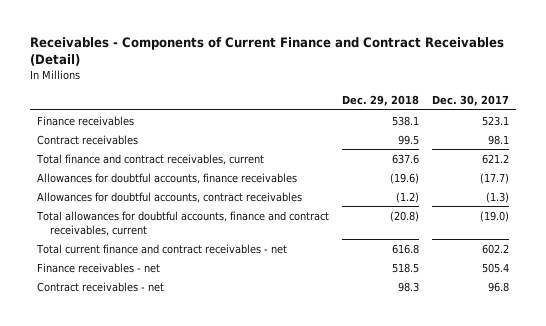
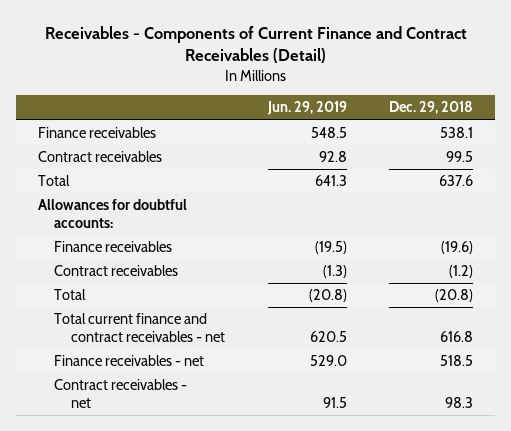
- | Dec. 29, 2018 | Dec. 30, 2017
+ | Jun. 29, 2019 | Dec. 29, 2018
- Total finance and contract receivables, current | 637.6 | 621.2
- Allowances for doubtful accounts, finance receivables | (19.6) | (17.7)
- Allowances for doubtful accounts, contract receivables | (1.2) | (1.3)
- Total allowances for doubtful accounts, finance and contract receivables, current | (20.8) | (19.0)
+ Total | 641.3 | 637.6
+ Allowances for doubtful accounts:
+ Finance receivables | (19.5) | (19.6)
+ Contract receivables | (1.3) | (1.2)
+ Total | (20.8) | (20.8)

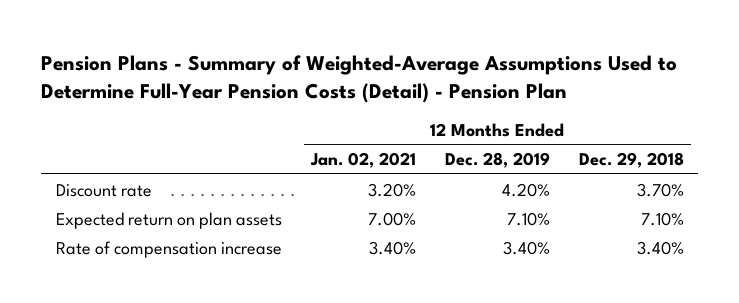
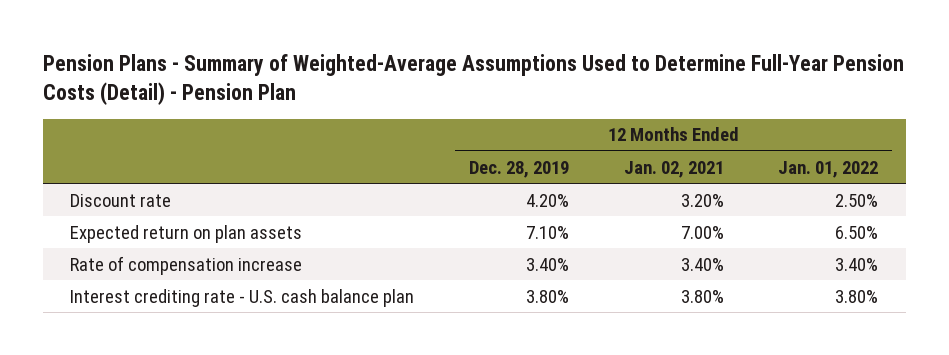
- | 12 Months Ended Jan. 02, 2021 | 12 Months Ended Dec. 28, 2019 | 12 Months Ended Dec. 29, 2018
+ | 12 Months Ended Dec. 28, 2019 | 12 Months Ended Jan. 02, 2021 | 12 Months Ended Jan. 01, 2022
+ Interest crediting rate - U.S. cash balance plan | 3.80% | 3.80% | 3.80%

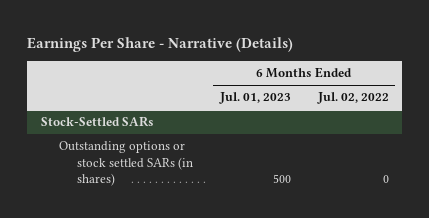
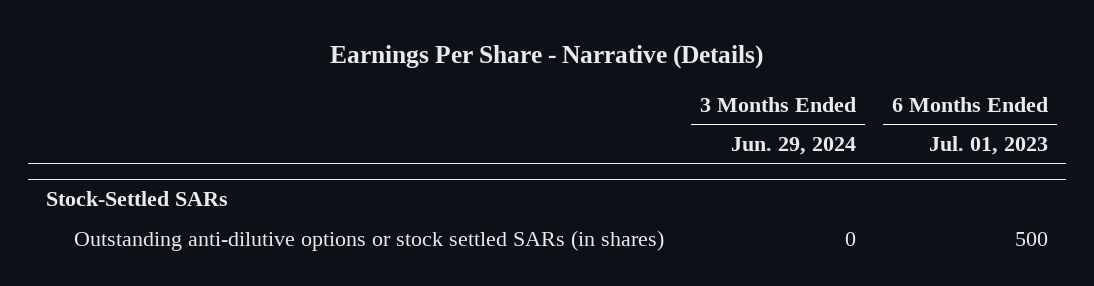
- | 6 Months Ended Jul. 01, 2023 | 6 Months Ended Jul. 02, 2022
+ | 3 Months Ended Jun. 29, 2024 | 6 Months Ended Jul. 01, 2023
@ Stock-Settled SARs
- Outstanding options or stock settled SARs (in shares) | 500 | 0
+ Outstanding anti-dilutive options or stock settled SARs (in shares) | 0 | 500

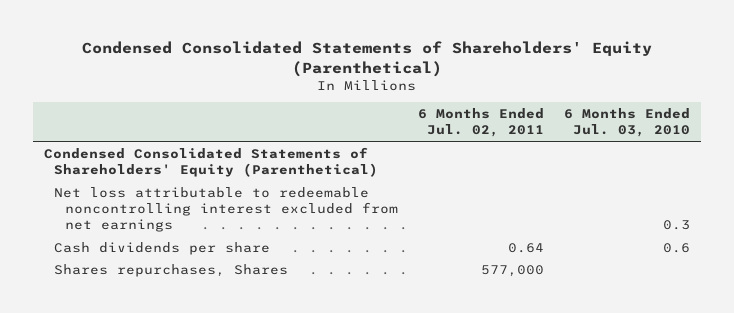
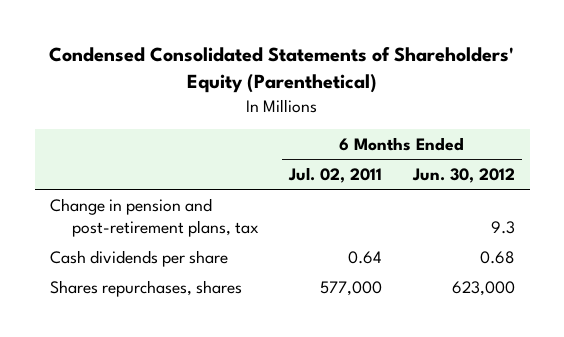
- | 6 Months Ended Jul. 02, 2011 | 6 Months Ended Jul. 03, 2010
+ | 6 Months Ended Jul. 02, 2011 | 6 Months Ended Jun. 30, 2012
- Condensed Consolidated Statements of Shareholders' Equity (Parenthetical)
- Net loss attributable to redeemable noncontrolling interest excluded from net earnings | | 0.3
+ Change in pension and post-retirement plans, tax | | 9.3
- Shares repurchases, Shares | 577,000 |
+ Shares repurchases, shares | 577,000 | 623,000

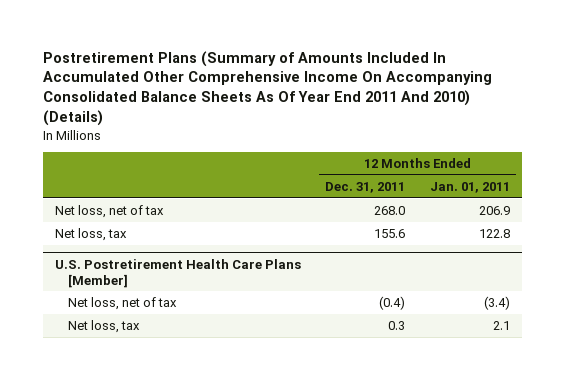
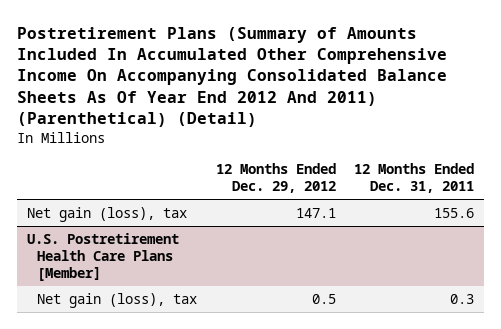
- Postretirement Plans (Summary of Amounts Included In Accumulated Other Comprehensive Income On Accompanying Consolidated Balance Sheets As Of Year End 2011 And 2010) (Details)
+ Postretirement Plans (Summary of Amounts Included In Accumulated Other Comprehensive Income On Accompanying Consolidated Balance Sheets As Of Year End 2012 And 2011) (Parenthetical) (Detail)
- | 12 Months Ended Dec. 31, 2011 | 12 Months Ended Jan. 01, 2011
+ | 12 Months Ended Dec. 29, 2012 | 12 Months Ended Dec. 31, 2011
- Net loss, net of tax | 268.0 | 206.9
- Net loss, tax | 155.6 | 122.8
+ Net gain (loss), tax | 147.1 | 155.6
@ U.S. Postretirement Health Care Plans [Member]
- Net loss, net of tax | (0.4) | (3.4)
- Net loss, tax | 0.3 | 2.1
+ Net gain (loss), tax | 0.5 | 0.3

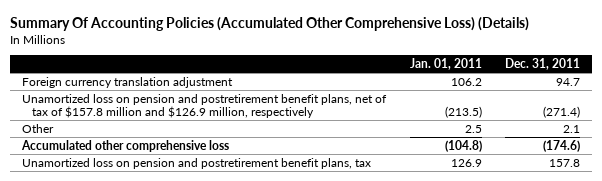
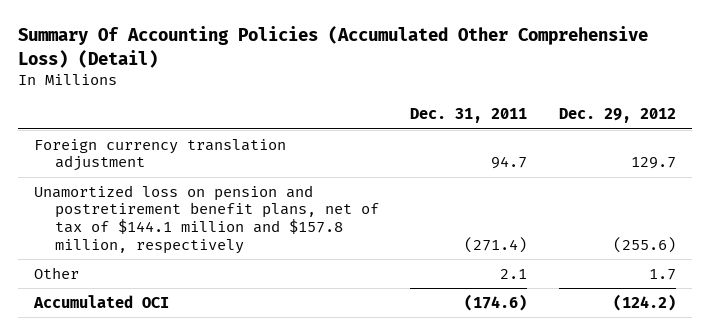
- Summary Of Accounting Policies (Accumulated Other Comprehensive Loss) (Details)
+ Summary Of Accounting Policies (Accumulated Other Comprehensive Loss) (Detail)
- | Jan. 01, 2011 | Dec. 31, 2011
+ | Dec. 31, 2011 | Dec. 29, 2012
- Unamortized loss on pension and postretirement benefit plans, net of tax of $157.8 million and $126.9 million, respectively | (213.5) | (271.4)
+ Unamortized loss on pension and postretirement benefit plans, net of tax of $144.1 million and $157.8 million, respectively | (271.4) | (255.6)
- Accumulated other comprehensive loss | (104.8) | (174.6)
- Unamortized loss on pension and postretirement benefit plans, tax | 126.9 | 157.8
+ Accumulated OCI | (174.6) | (124.2)

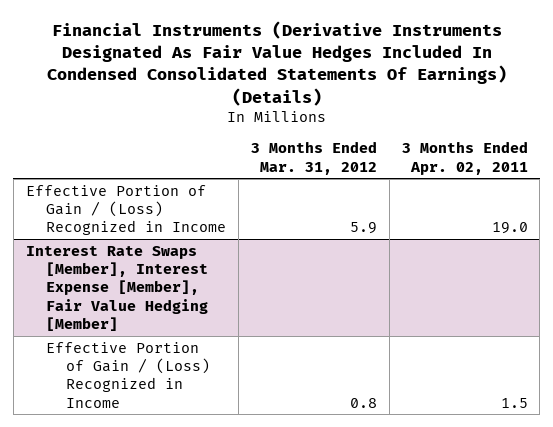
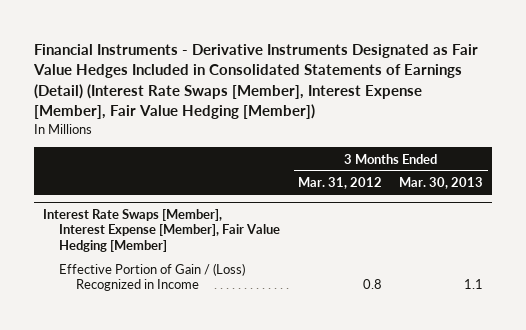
- Financial Instruments (Derivative Instruments Designated As Fair Value Hedges Included In Condensed Consolidated Statements Of Earnings) (Details)
+ Financial Instruments - Derivative Instruments Designated as Fair Value Hedges Included in Consolidated Statements of Earnings (Detail) (Interest Rate Swaps [Member], Interest Expense [Member], Fair Value Hedging [Member])
- | 3 Months Ended Mar. 31, 2012 | 3 Months Ended Apr. 02, 2011
+ | 3 Months Ended Mar. 31, 2012 | 3 Months Ended Mar. 30, 2013
- Effective Portion of Gain / (Loss) Recognized in Income | 5.9 | 19.0

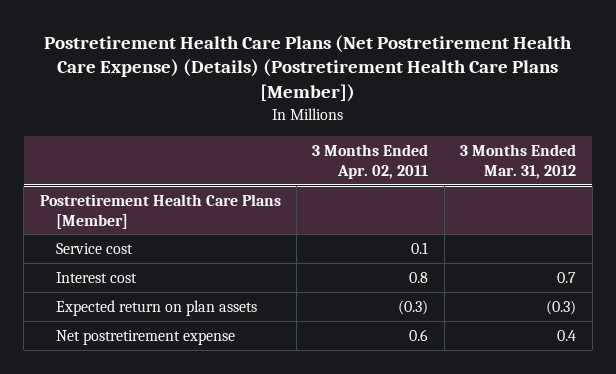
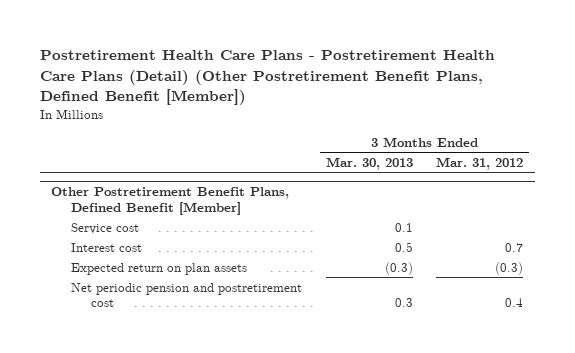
- Postretirement Health Care Plans (Net Postretirement Health Care Expense) (Details) (Postretirement Health Care Plans [Member])
+ Postretirement Health Care Plans - Postretirement Health Care Plans (Detail) (Other Postretirement Benefit Plans, Defined Benefit [Member])
- | 3 Months Ended Apr. 02, 2011 | 3 Months Ended Mar. 31, 2012
+ | 3 Months Ended Mar. 30, 2013 | 3 Months Ended Mar. 31, 2012
- Postretirement Health Care Plans [Member]
+ Other Postretirement Benefit Plans, Defined Benefit [Member]
- Net postretirement expense | 0.6 | 0.4
+ Net periodic pension and postretirement cost | 0.3 | 0.4

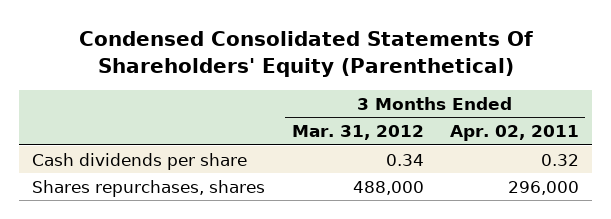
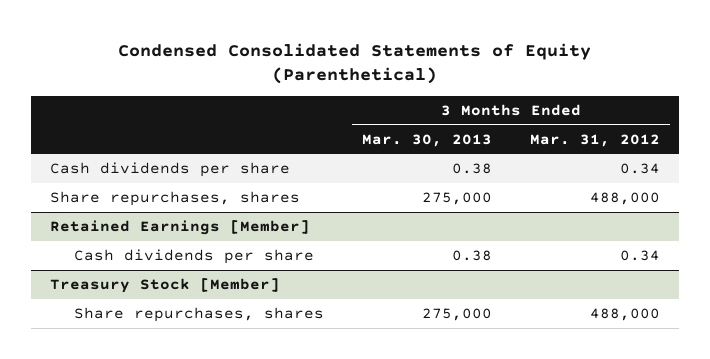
- Condensed Consolidated Statements Of Shareholders' Equity (Parenthetical)
+ Condensed Consolidated Statements of Equity (Parenthetical)
- | 3 Months Ended Mar. 31, 2012 | 3 Months Ended Apr. 02, 2011
+ | 3 Months Ended Mar. 30, 2013 | 3 Months Ended Mar. 31, 2012
- Shares repurchases, shares | 488,000 | 296,000
+ Share repurchases, shares | 275,000 | 488,000
+ Retained Earnings [Member]
+ Cash dividends per share | 0.38 | 0.34
+ Treasury Stock [Member]
+ Share repurchases, shares | 275,000 | 488,000

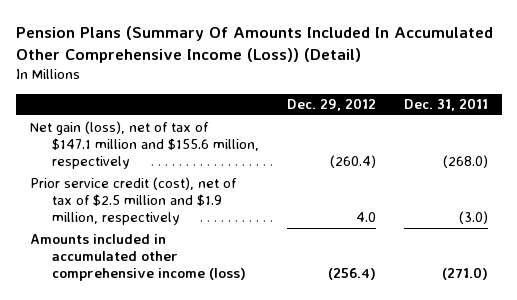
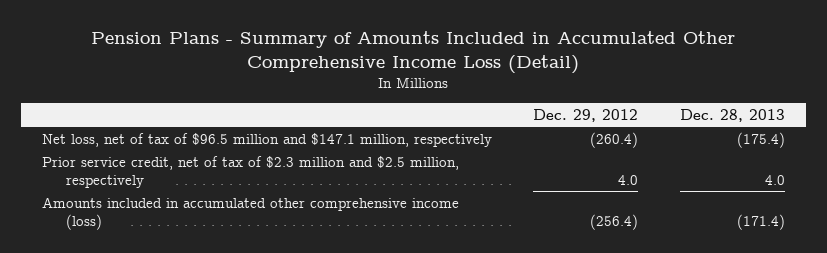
- Pension Plans (Summary Of Amounts Included In Accumulated Other Comprehensive Income (Loss)) (Detail)
+ Pension Plans - Summary of Amounts Included in Accumulated Other Comprehensive Income Loss (Detail)
- | Dec. 29, 2012 | Dec. 31, 2011
+ | Dec. 29, 2012 | Dec. 28, 2013
- Net gain (loss), net of tax of $147.1 million and $155.6 million, respectively | (260.4) | (268.0)
- Prior service credit (cost), net of tax of $2.5 million and $1.9 million, respectively | 4.0 | (3.0)
+ Net loss, net of tax of $96.5 million and $147.1 million, respectively | (260.4) | (175.4)
+ Prior service credit, net of tax of $2.3 million and $2.5 million, respectively | 4.0 | 4.0

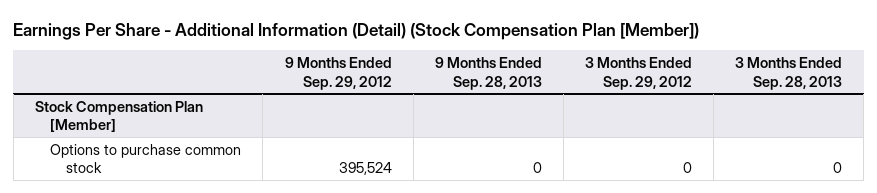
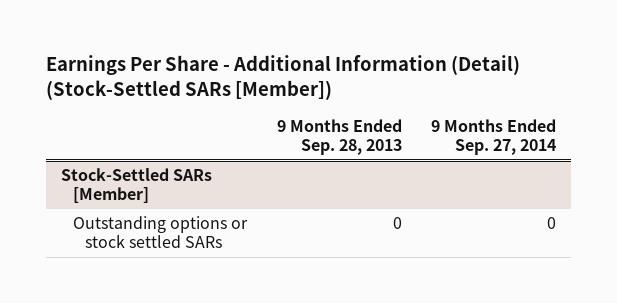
- Earnings Per Share - Additional Information (Detail) (Stock Compensation Plan [Member])
+ Earnings Per Share - Additional Information (Detail) (Stock-Settled SARs [Member])
- | 9 Months Ended Sep. 29, 2012 | 9 Months Ended Sep. 28, 2013 | 3 Months Ended Sep. 29, 2012 | 3 Months Ended Sep. 28, 2013
+ | 9 Months Ended Sep. 28, 2013 | 9 Months Ended Sep. 27, 2014
- Stock Compensation Plan [Member]
- Options to purchase common stock | 395,524 | 0 | 0 | 0
+ Stock-Settled SARs [Member]
+ Outstanding options or stock settled SARs | 0 | 0

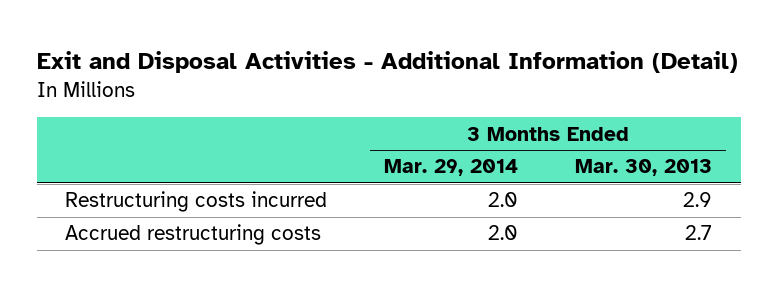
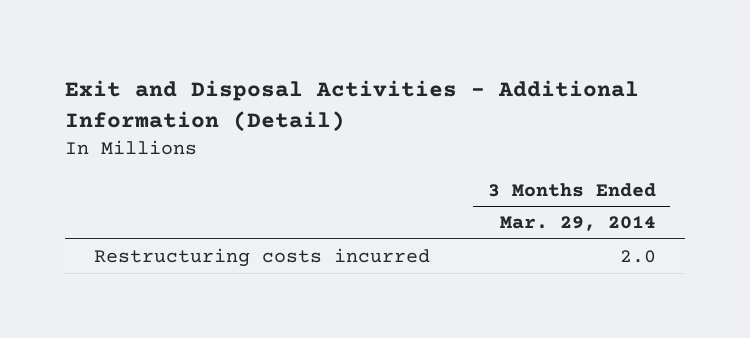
- | 3 Months Ended Mar. 29, 2014 | 3 Months Ended Mar. 30, 2013
+ | 3 Months Ended Mar. 29, 2014
- Accrued restructuring costs | 2.0 | 2.7

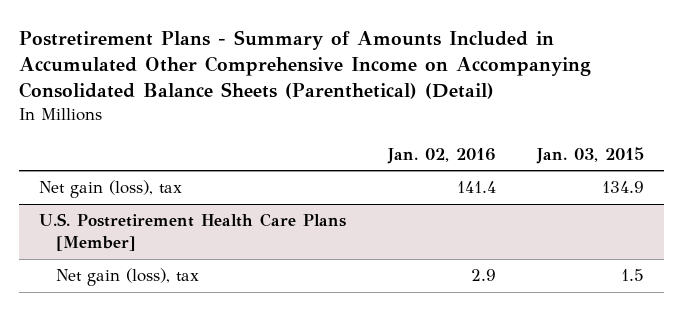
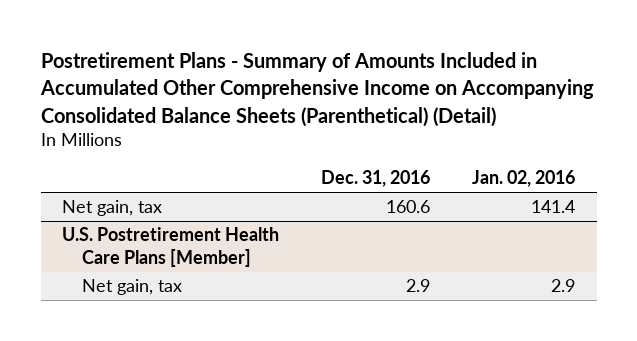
- | Jan. 02, 2016 | Jan. 03, 2015
+ | Dec. 31, 2016 | Jan. 02, 2016
- Net gain (loss), tax | 141.4 | 134.9
+ Net gain, tax | 160.6 | 141.4
@ U.S. Postretirement Health Care Plans [Member]
- Net gain (loss), tax | 2.9 | 1.5
+ Net gain, tax | 2.9 | 2.9

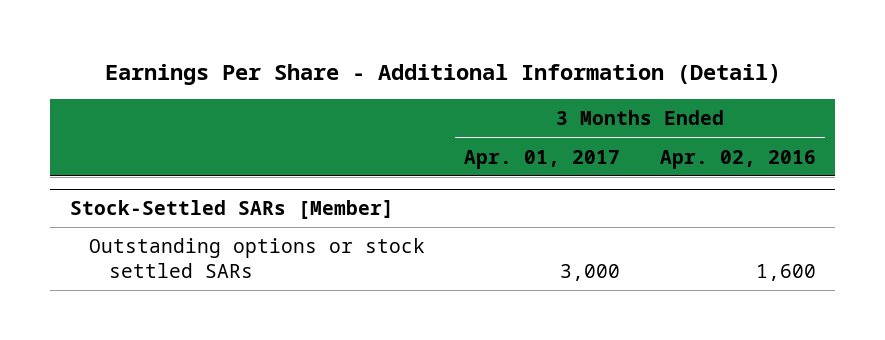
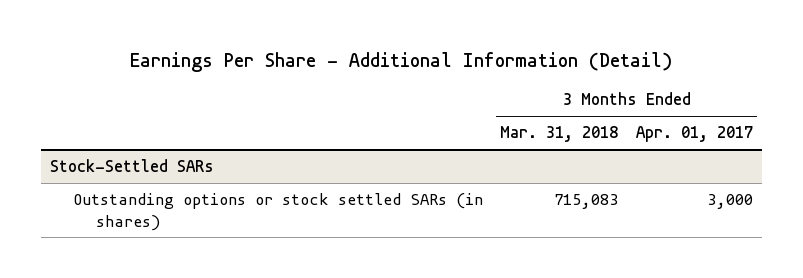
- | 3 Months Ended Apr. 01, 2017 | 3 Months Ended Apr. 02, 2016
+ | 3 Months Ended Mar. 31, 2018 | 3 Months Ended Apr. 01, 2017
- Stock-Settled SARs [Member]
- Outstanding options or stock settled SARs | 3,000 | 1,600
+ Stock-Settled SARs
+ Outstanding options or stock settled SARs (in shares) | 715,083 | 3,000

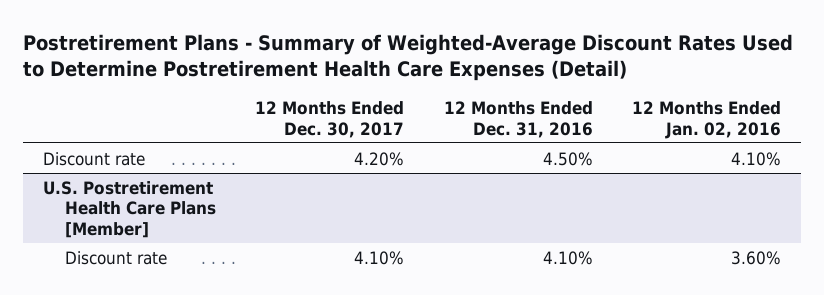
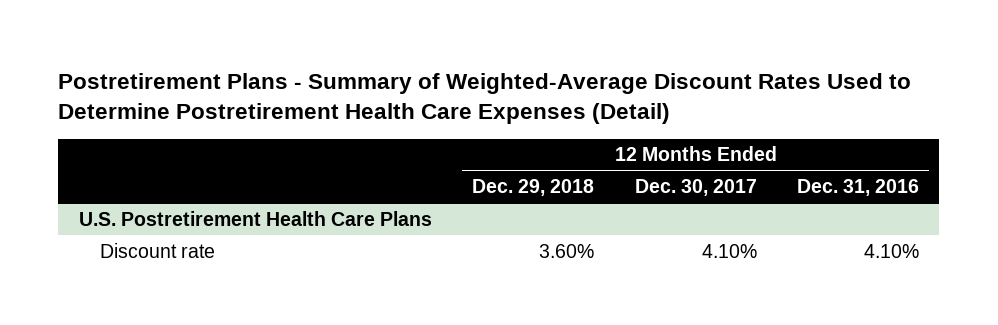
- | 12 Months Ended Dec. 30, 2017 | 12 Months Ended Dec. 31, 2016 | 12 Months Ended Jan. 02, 2016
+ | 12 Months Ended Dec. 29, 2018 | 12 Months Ended Dec. 30, 2017 | 12 Months Ended Dec. 31, 2016
- Discount rate | 4.20% | 4.50% | 4.10%
- U.S. Postretirement Health Care Plans [Member]
+ U.S. Postretirement Health Care Plans

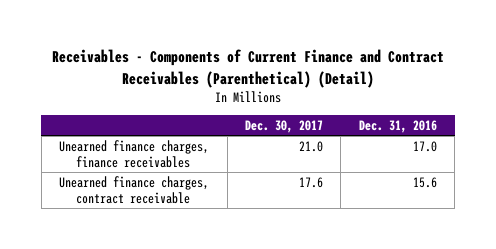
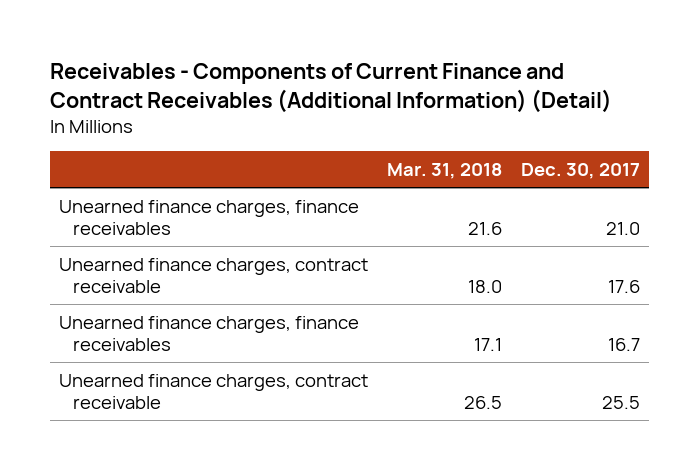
- Receivables - Components of Current Finance and Contract Receivables (Parenthetical) (Detail)
+ Receivables - Components of Current Finance and Contract Receivables (Additional Information) (Detail)
- | Dec. 30, 2017 | Dec. 31, 2016
+ | Mar. 31, 2018 | Dec. 30, 2017
+ Unearned finance charges, finance receivables | 17.1 | 16.7
+ Unearned finance charges, contract receivable | 26.5 | 25.5

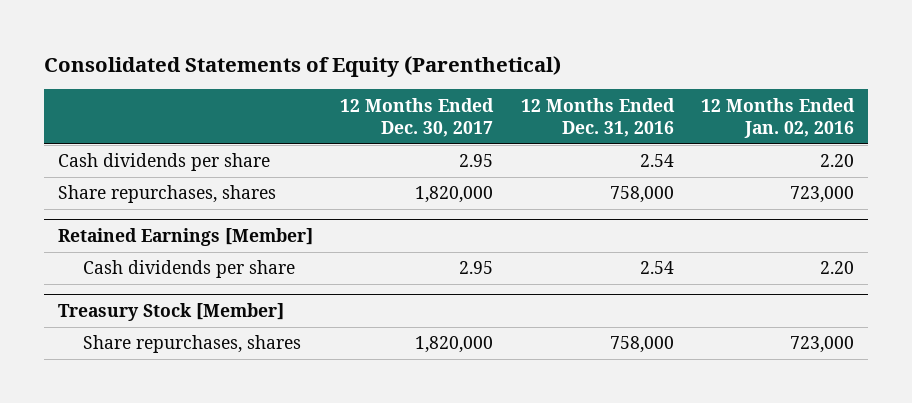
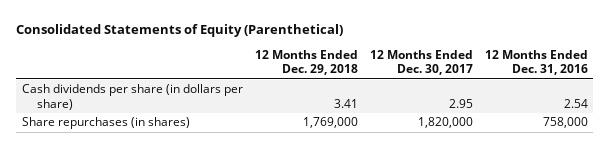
- | 12 Months Ended Dec. 30, 2017 | 12 Months Ended Dec. 31, 2016 | 12 Months Ended Jan. 02, 2016
+ | 12 Months Ended Dec. 29, 2018 | 12 Months Ended Dec. 30, 2017 | 12 Months Ended Dec. 31, 2016
- Cash dividends per share | 2.95 | 2.54 | 2.20
- Share repurchases, shares | 1,820,000 | 758,000 | 723,000
- Retained Earnings [Member]
- Cash dividends per share | 2.95 | 2.54 | 2.20
- Treasury Stock [Member]
- Share repurchases, shares | 1,820,000 | 758,000 | 723,000
+ Cash dividends per share (in dollars per share) | 3.41 | 2.95 | 2.54
+ Share repurchases (in shares) | 1,769,000 | 1,820,000 | 758,000

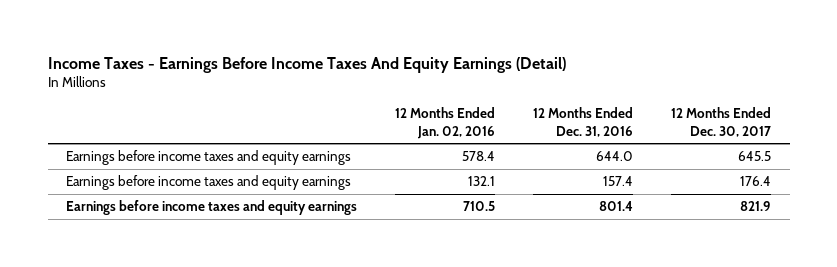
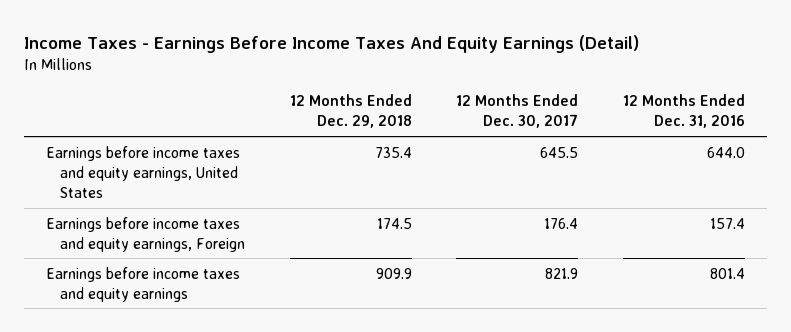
- | 12 Months Ended Jan. 02, 2016 | 12 Months Ended Dec. 31, 2016 | 12 Months Ended Dec. 30, 2017
+ | 12 Months Ended Dec. 29, 2018 | 12 Months Ended Dec. 30, 2017 | 12 Months Ended Dec. 31, 2016
- Earnings before income taxes and equity earnings | 578.4 | 644.0 | 645.5
- Earnings before income taxes and equity earnings | 132.1 | 157.4 | 176.4
+ Earnings before income taxes and equity earnings, United States | 735.4 | 645.5 | 644.0
+ Earnings before income taxes and equity earnings, Foreign | 174.5 | 176.4 | 157.4

